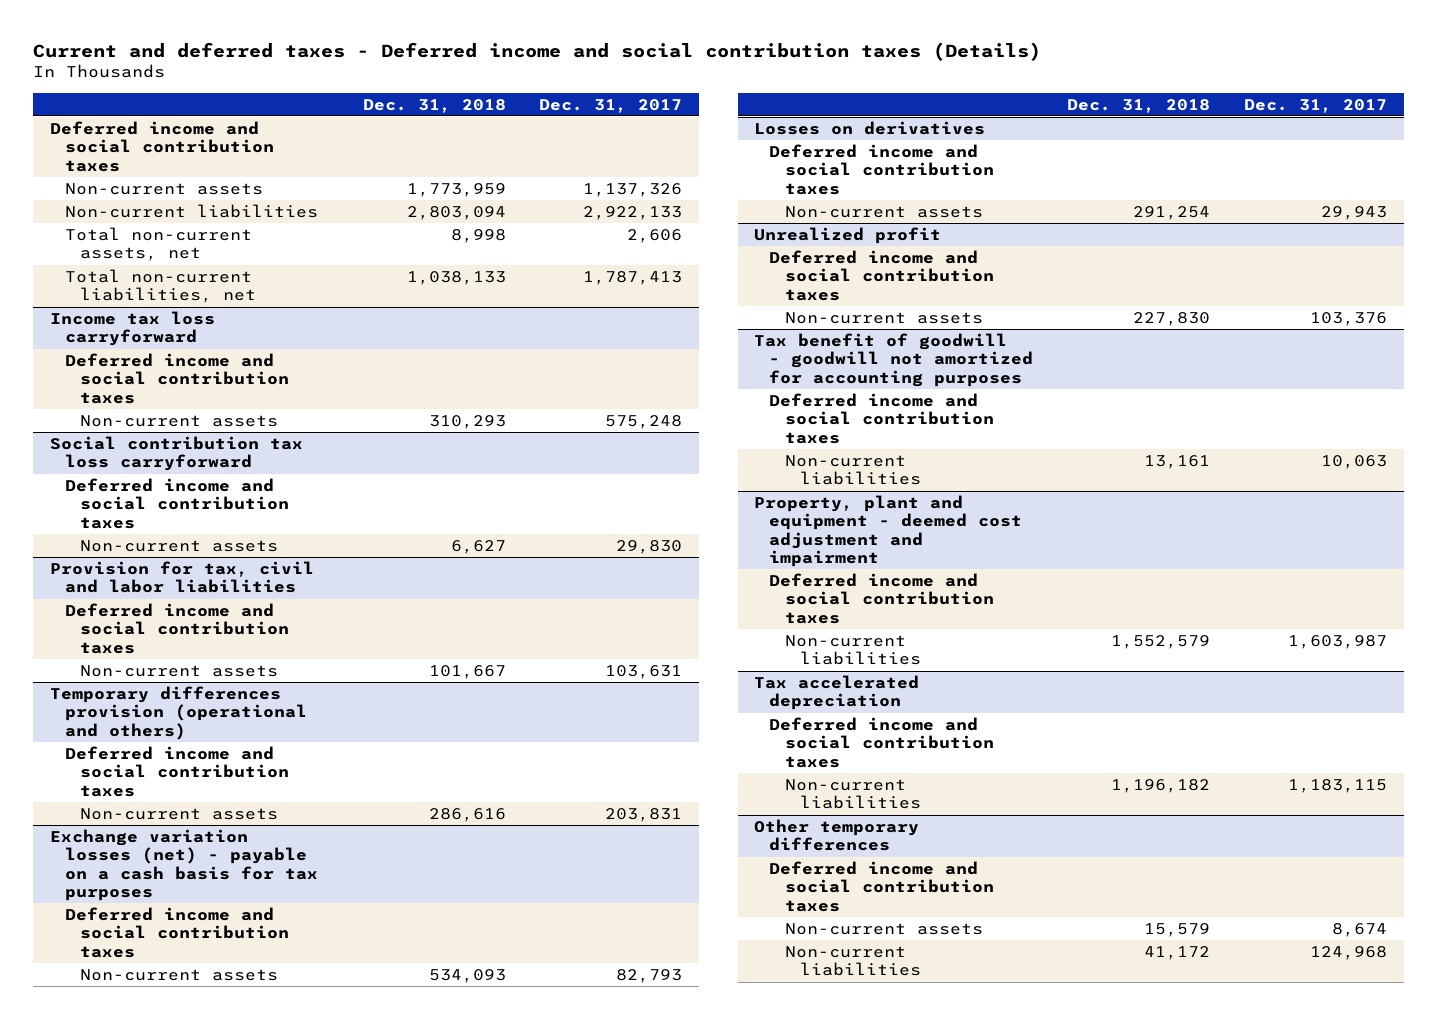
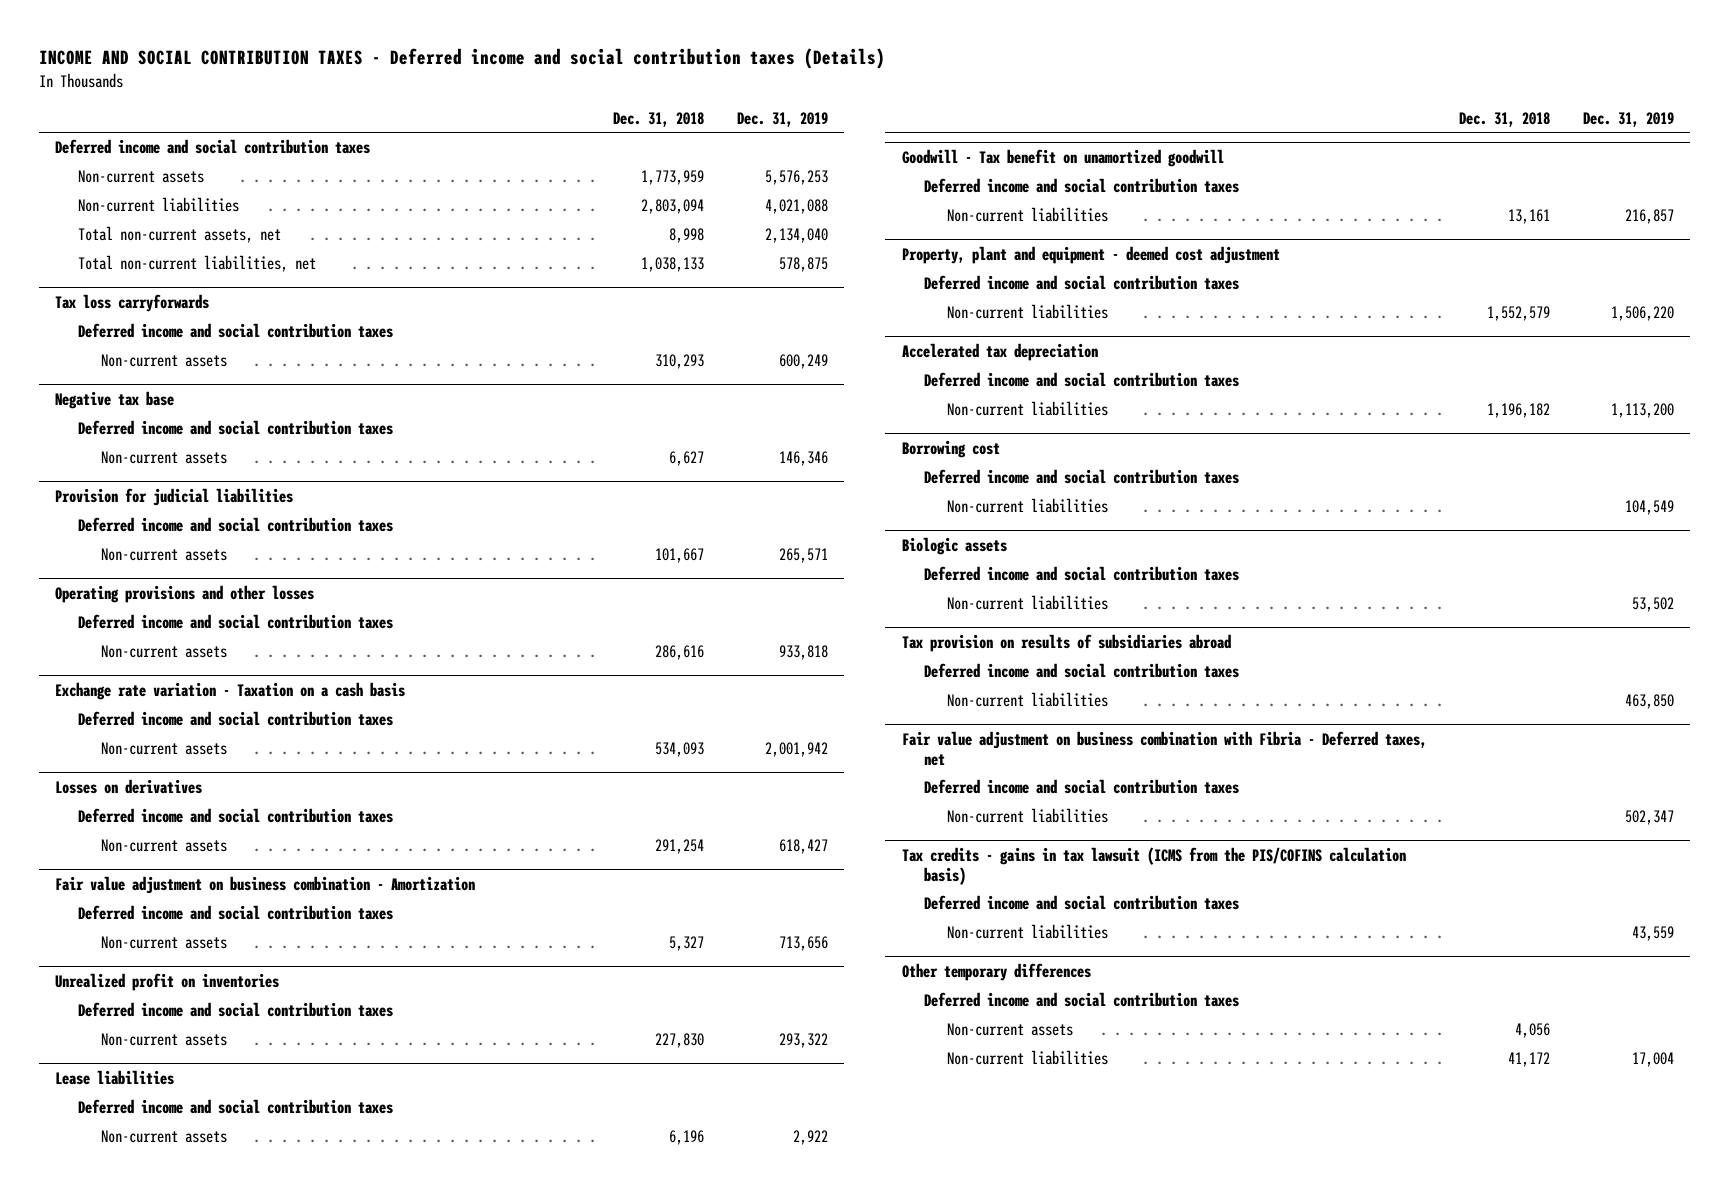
- Current and deferred taxes - Deferred income and social contribution taxes (Details)
+ INCOME AND SOCIAL CONTRIBUTION TAXES - Deferred income and social contribution taxes (Details)
- | Dec. 31, 2018 | Dec. 31, 2017
+ | Dec. 31, 2018 | Dec. 31, 2019
- Income tax loss carryforward
+ Tax loss carryforwards
- Social contribution tax loss carryforward
+ Negative tax base
- Provision for tax, civil and labor liabilities
+ Provision for judicial liabilities
- Temporary differences provision (operational and others)
+ Operating provisions and other losses
- Exchange variation losses (net) - payable on a cash basis for tax purposes
+ Exchange rate variation - Taxation on a cash basis
- Unrealized profit
+ Fair value adjustment on business combination - Amortization
+ Non-current assets | 5,327 | 713,656
+ Unrealized profit on inventories
+ Deferred income and social contribution taxes
- Tax benefit of goodwill - goodwill not amortized for accounting purposes
+ Lease liabilities
+ Non-current assets | 6,196 | 2,922
+ Goodwill - Tax benefit on unamortized goodwill
+ Deferred income and social contribution taxes
- Property, plant and equipment - deemed cost adjustment and impairment
+ Property, plant and equipment - deemed cost adjustment
- Tax accelerated depreciation
+ Accelerated tax depreciation
+ Borrowing cost
+ Deferred income and social contribution taxes
+ Non-current liabilities | | 104,549
+ Biologic assets
+ Deferred income and social contribution taxes
+ Non-current liabilities | | 53,502
+ Tax provision on results of subsidiaries abroad
+ Deferred income and social contribution taxes
+ Non-current liabilities | | 463,850
+ Fair value adjustment on business combination with Fibria - Deferred taxes, net
+ Deferred income and social contribution taxes
+ Non-current liabilities | | 502,347
+ Tax credits - gains in tax lawsuit (ICMS from the PIS/COFINS calculation basis)
+ Deferred income and social contribution taxes
+ Non-current liabilities | | 43,559
@ Other temporary differences
- Non-current assets | 15,579 | 8,674
+ Non-current assets | 4,056 |

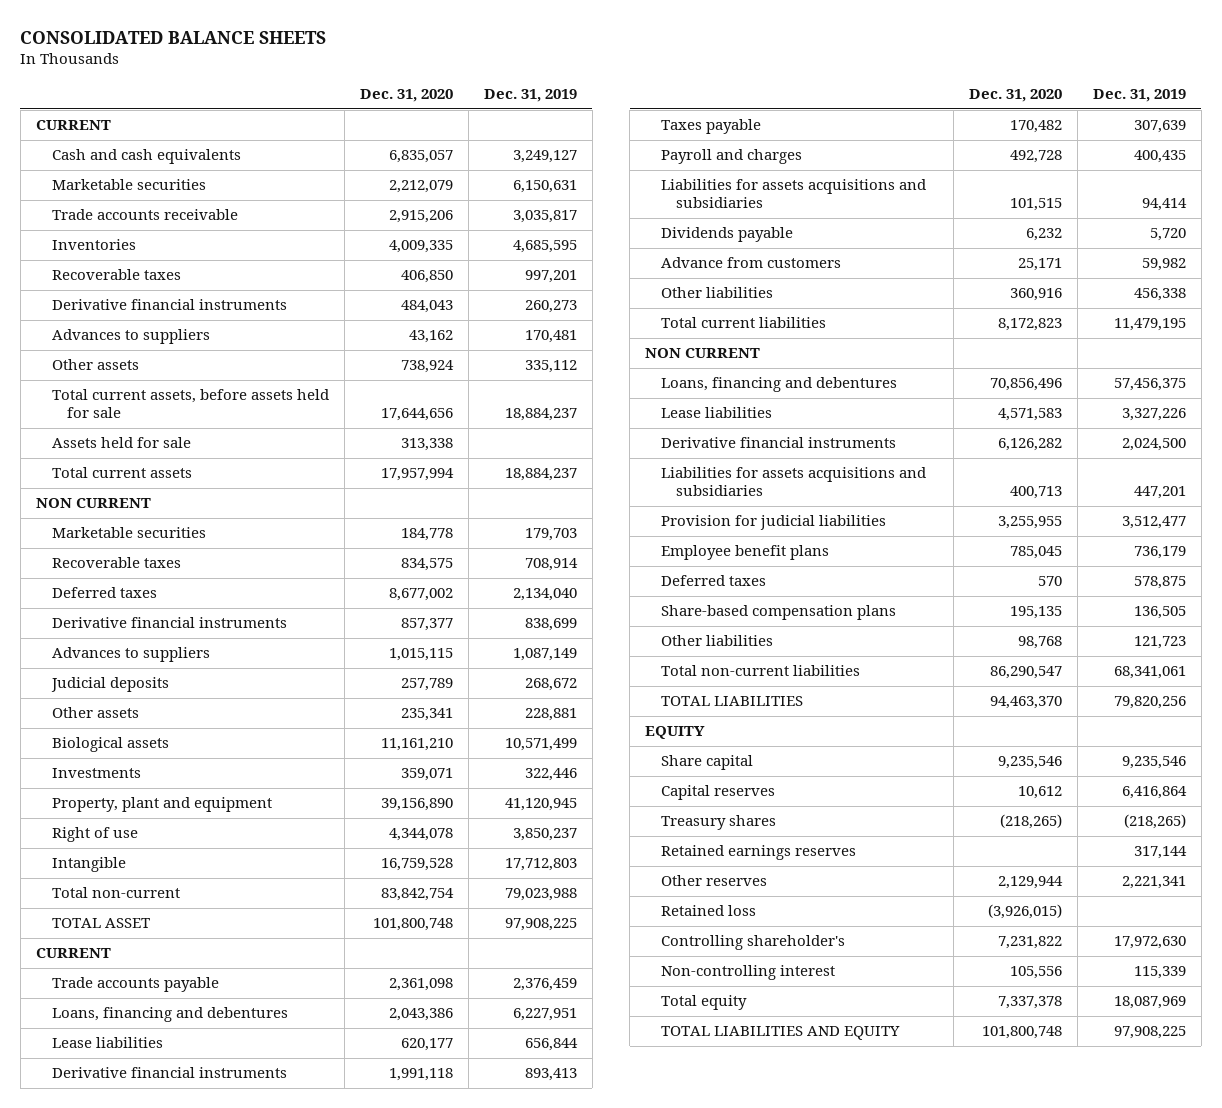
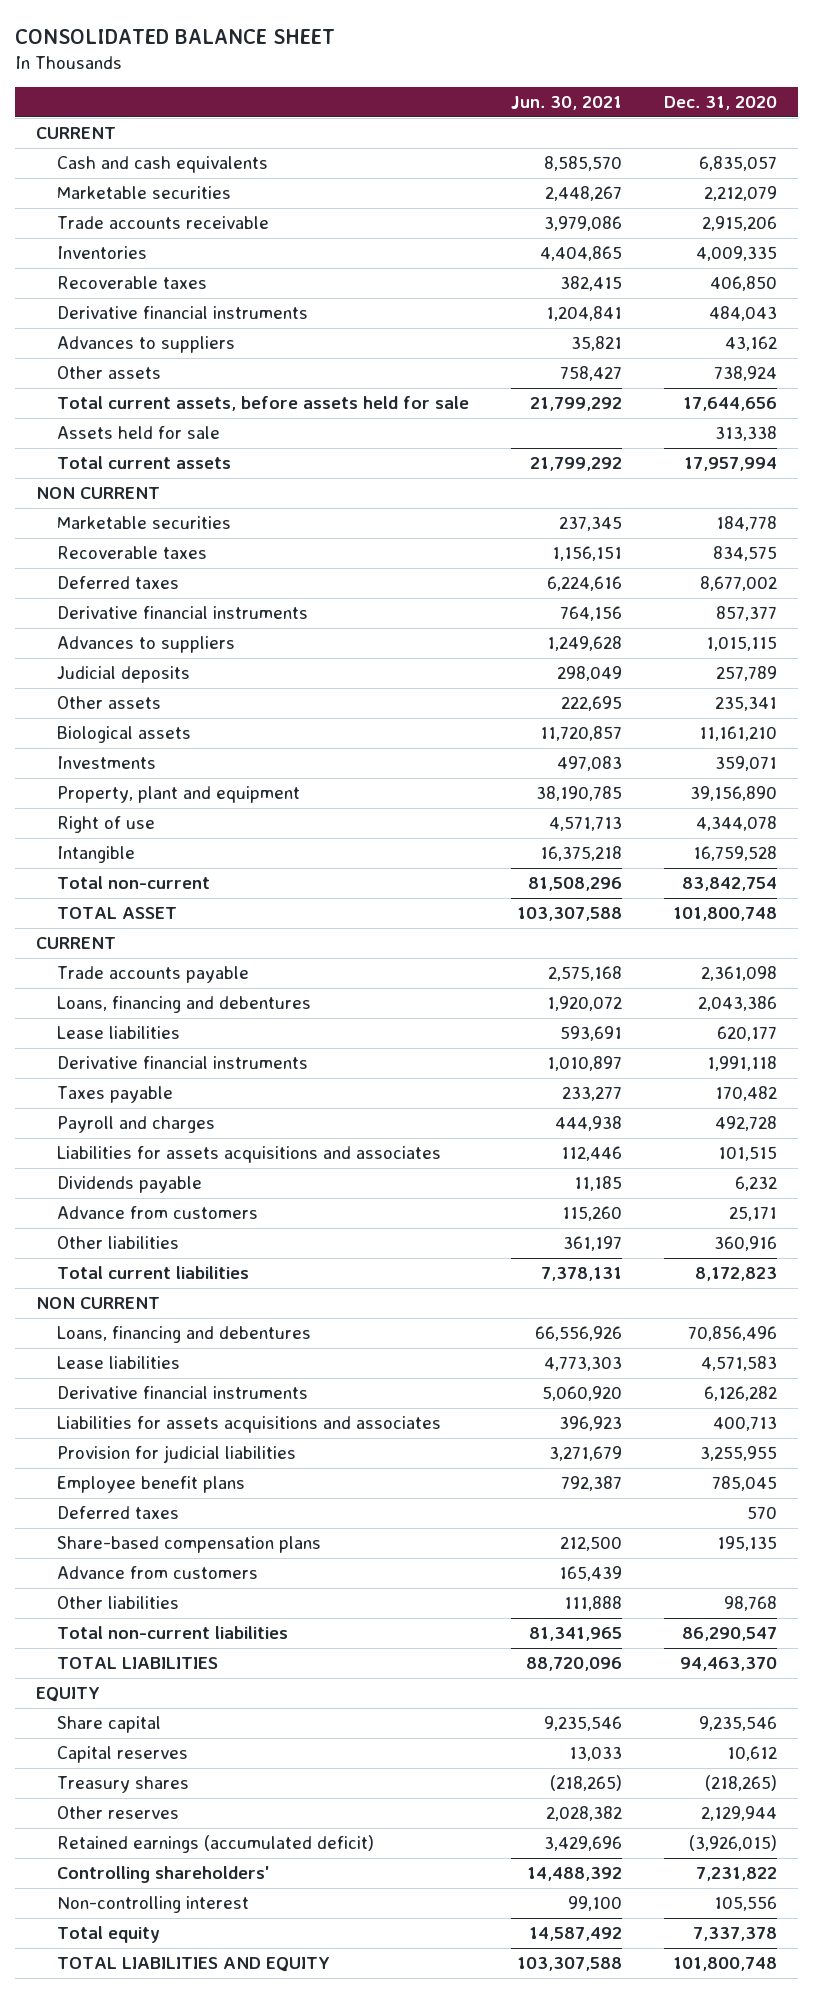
- CONSOLIDATED BALANCE SHEETS
+ CONSOLIDATED BALANCE SHEET
- | Dec. 31, 2020 | Dec. 31, 2019
+ | Jun. 30, 2021 | Dec. 31, 2020
- Liabilities for assets acquisitions and subsidiaries | 101,515 | 94,414
+ Liabilities for assets acquisitions and associates | 112,446 | 101,515
- Liabilities for assets acquisitions and subsidiaries | 400,713 | 447,201
+ Liabilities for assets acquisitions and associates | 396,923 | 400,713
+ Advance from customers | 165,439 |
- Retained earnings reserves | | 317,144
- Retained loss | (3,926,015) |
- Controlling shareholder's | 7,231,822 | 17,972,630
+ Retained earnings (accumulated deficit) | 3,429,696 | (3,926,015)
+ Controlling shareholders' | 14,488,392 | 7,231,822

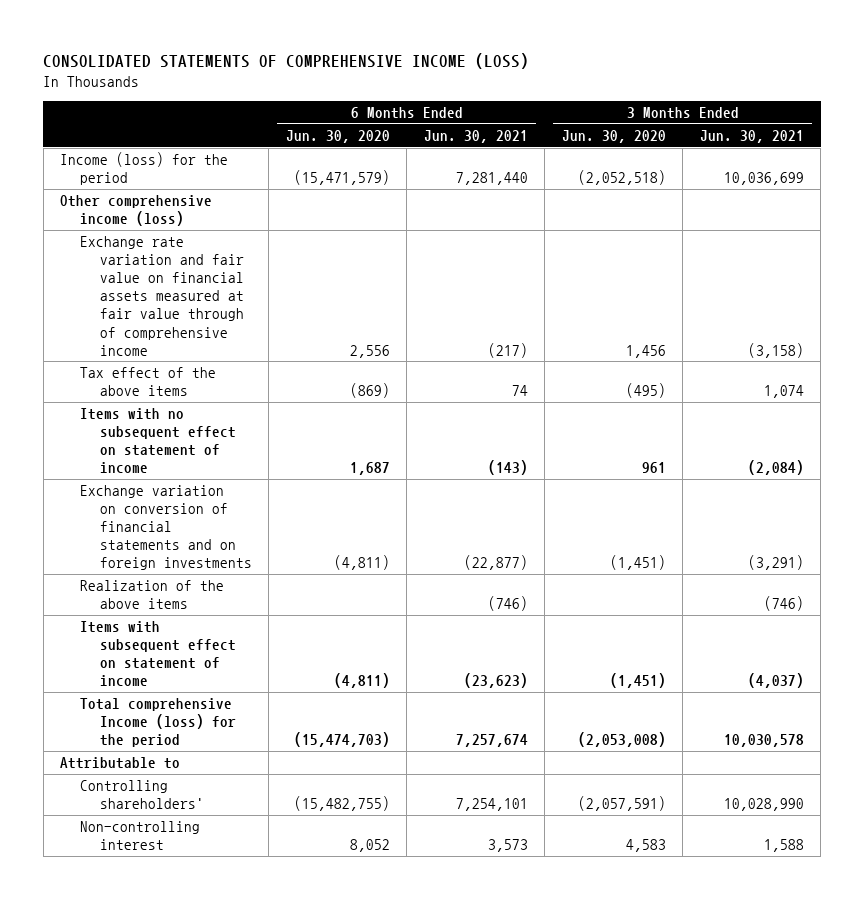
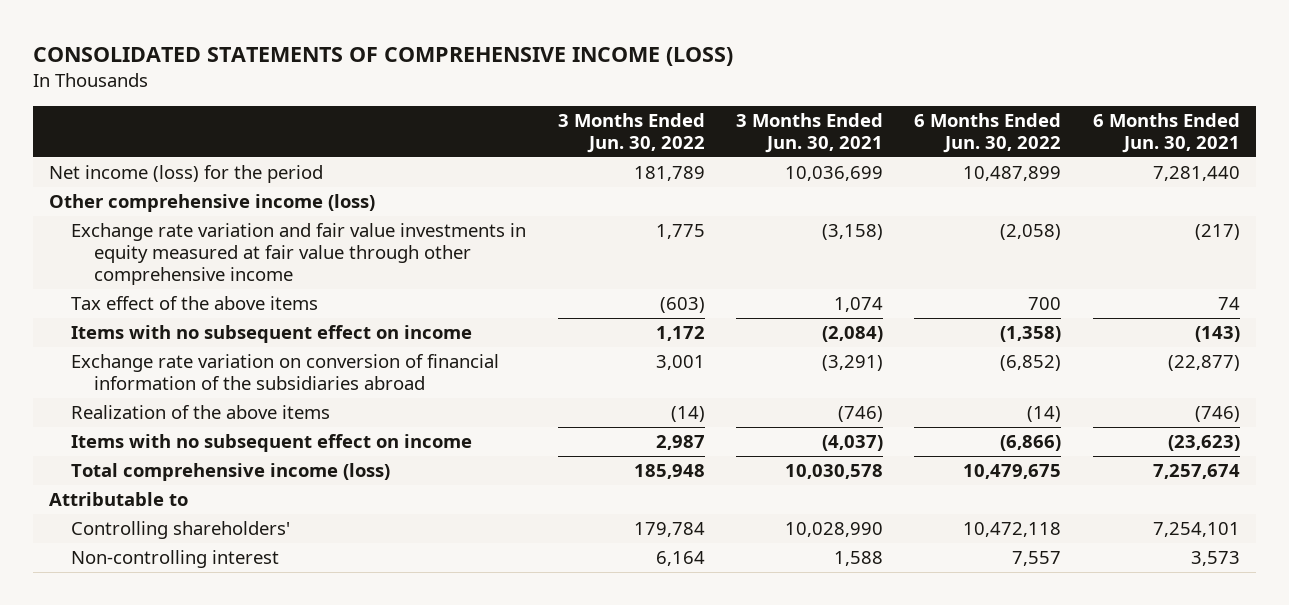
- | 6 Months Ended Jun. 30, 2020 | 6 Months Ended Jun. 30, 2021 | 3 Months Ended Jun. 30, 2020 | 3 Months Ended Jun. 30, 2021
+ | 3 Months Ended Jun. 30, 2022 | 3 Months Ended Jun. 30, 2021 | 6 Months Ended Jun. 30, 2022 | 6 Months Ended Jun. 30, 2021
- Income (loss) for the period | (15,471,579) | 7,281,440 | (2,052,518) | 10,036,699
+ Net income (loss) for the period | 181,789 | 10,036,699 | 10,487,899 | 7,281,440
- Exchange rate variation and fair value on financial assets measured at fair value through of comprehensive income | 2,556 | (217) | 1,456 | (3,158)
+ Exchange rate variation and fair value investments in equity measured at fair value through other comprehensive income | 1,775 | (3,158) | (2,058) | (217)
- Items with no subsequent effect on statement of income | 1,687 | (143) | 961 | (2,084)
- Exchange variation on conversion of financial statements and on foreign investments | (4,811) | (22,877) | (1,451) | (3,291)
+ Items with no subsequent effect on income | 1,172 | (2,084) | (1,358) | (143)
+ Exchange rate variation on conversion of financial information of the subsidiaries abroad | 3,001 | (3,291) | (6,852) | (22,877)
- Items with subsequent effect on statement of income | (4,811) | (23,623) | (1,451) | (4,037)
- Total comprehensive Income (loss) for the period | (15,474,703) | 7,257,674 | (2,053,008) | 10,030,578
+ Items with no subsequent effect on income | 2,987 | (4,037) | (6,866) | (23,623)
+ Total comprehensive income (loss) | 185,948 | 10,030,578 | 10,479,675 | 7,257,674

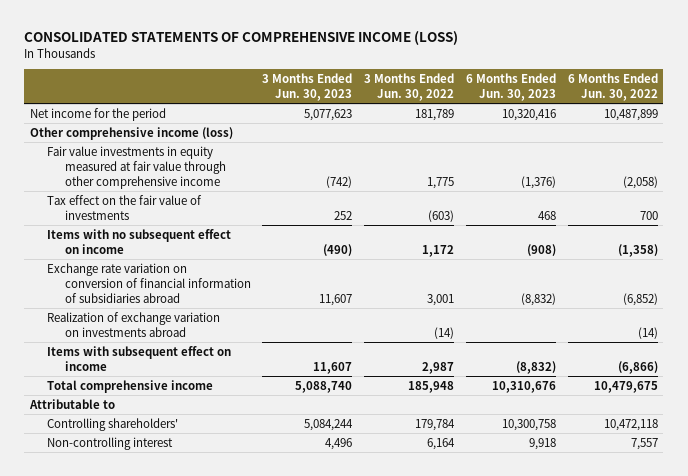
- | 3 Months Ended Jun. 30, 2022 | 3 Months Ended Jun. 30, 2021 | 6 Months Ended Jun. 30, 2022 | 6 Months Ended Jun. 30, 2021
+ | 3 Months Ended Jun. 30, 2023 | 3 Months Ended Jun. 30, 2022 | 6 Months Ended Jun. 30, 2023 | 6 Months Ended Jun. 30, 2022
- Net income (loss) for the period | 181,789 | 10,036,699 | 10,487,899 | 7,281,440
+ Net income for the period | 5,077,623 | 181,789 | 10,320,416 | 10,487,899
- Exchange rate variation and fair value investments in equity measured at fair value through other comprehensive income | 1,775 | (3,158) | (2,058) | (217)
- Tax effect of the above items | (603) | 1,074 | 700 | 74
+ Fair value investments in equity measured at fair value through other comprehensive income | (742) | 1,775 | (1,376) | (2,058)
+ Tax effect on the fair value of investments | 252 | (603) | 468 | 700
- Exchange rate variation on conversion of financial information of the subsidiaries abroad | 3,001 | (3,291) | (6,852) | (22,877)
- Realization of the above items | (14) | (746) | (14) | (746)
- Items with no subsequent effect on income | 2,987 | (4,037) | (6,866) | (23,623)
- Total comprehensive income (loss) | 185,948 | 10,030,578 | 10,479,675 | 7,257,674
+ Exchange rate variation on conversion of financial information of subsidiaries abroad | 11,607 | 3,001 | (8,832) | (6,852)
+ Realization of exchange variation on investments abroad | | (14) | | (14)
+ Items with subsequent effect on income | 11,607 | 2,987 | (8,832) | (6,866)
+ Total comprehensive income | 5,088,740 | 185,948 | 10,310,676 | 10,479,675

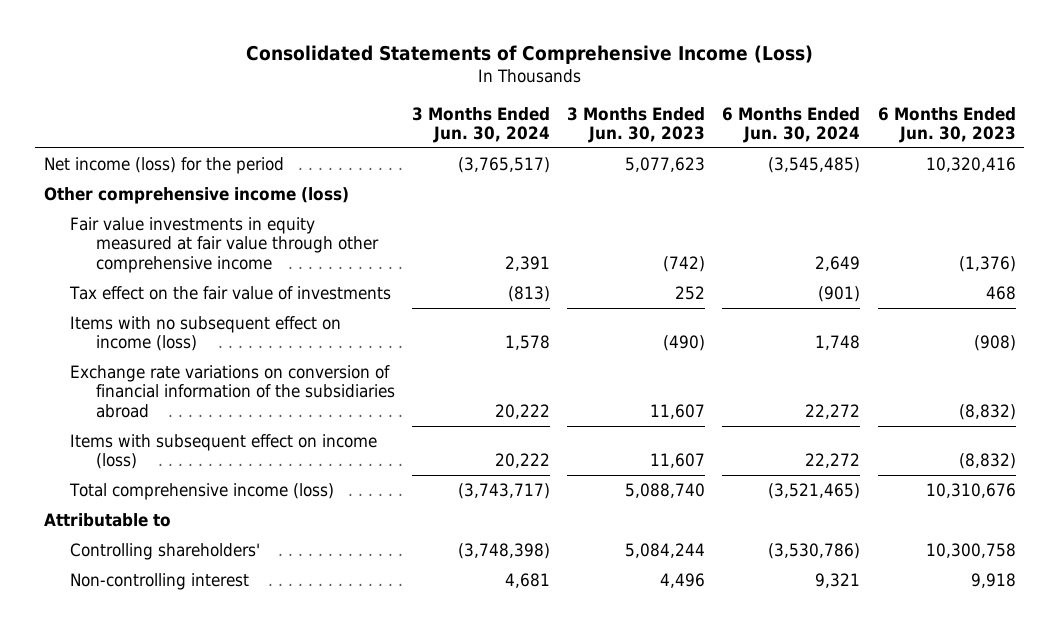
- CONSOLIDATED STATEMENTS OF COMPREHENSIVE INCOME (LOSS)
+ Consolidated Statements of Comprehensive Income (Loss)
- | 3 Months Ended Jun. 30, 2023 | 3 Months Ended Jun. 30, 2022 | 6 Months Ended Jun. 30, 2023 | 6 Months Ended Jun. 30, 2022
+ | 3 Months Ended Jun. 30, 2024 | 3 Months Ended Jun. 30, 2023 | 6 Months Ended Jun. 30, 2024 | 6 Months Ended Jun. 30, 2023
- Net income for the period | 5,077,623 | 181,789 | 10,320,416 | 10,487,899
+ Net income (loss) for the period | (3,765,517) | 5,077,623 | (3,545,485) | 10,320,416
- Items with no subsequent effect on income | (490) | 1,172 | (908) | (1,358)
- Exchange rate variation on conversion of financial information of subsidiaries abroad | 11,607 | 3,001 | (8,832) | (6,852)
- Realization of exchange variation on investments abroad | | (14) | | (14)
- Items with subsequent effect on income | 11,607 | 2,987 | (8,832) | (6,866)
- Total comprehensive income | 5,088,740 | 185,948 | 10,310,676 | 10,479,675
+ Items with no subsequent effect on income (loss) | 1,578 | (490) | 1,748 | (908)
+ Exchange rate variations on conversion of financial information of the subsidiaries abroad | 20,222 | 11,607 | 22,272 | (8,832)
+ Items with subsequent effect on income (loss) | 20,222 | 11,607 | 22,272 | (8,832)
+ Total comprehensive income (loss) | (3,743,717) | 5,088,740 | (3,521,465) | 10,310,676

